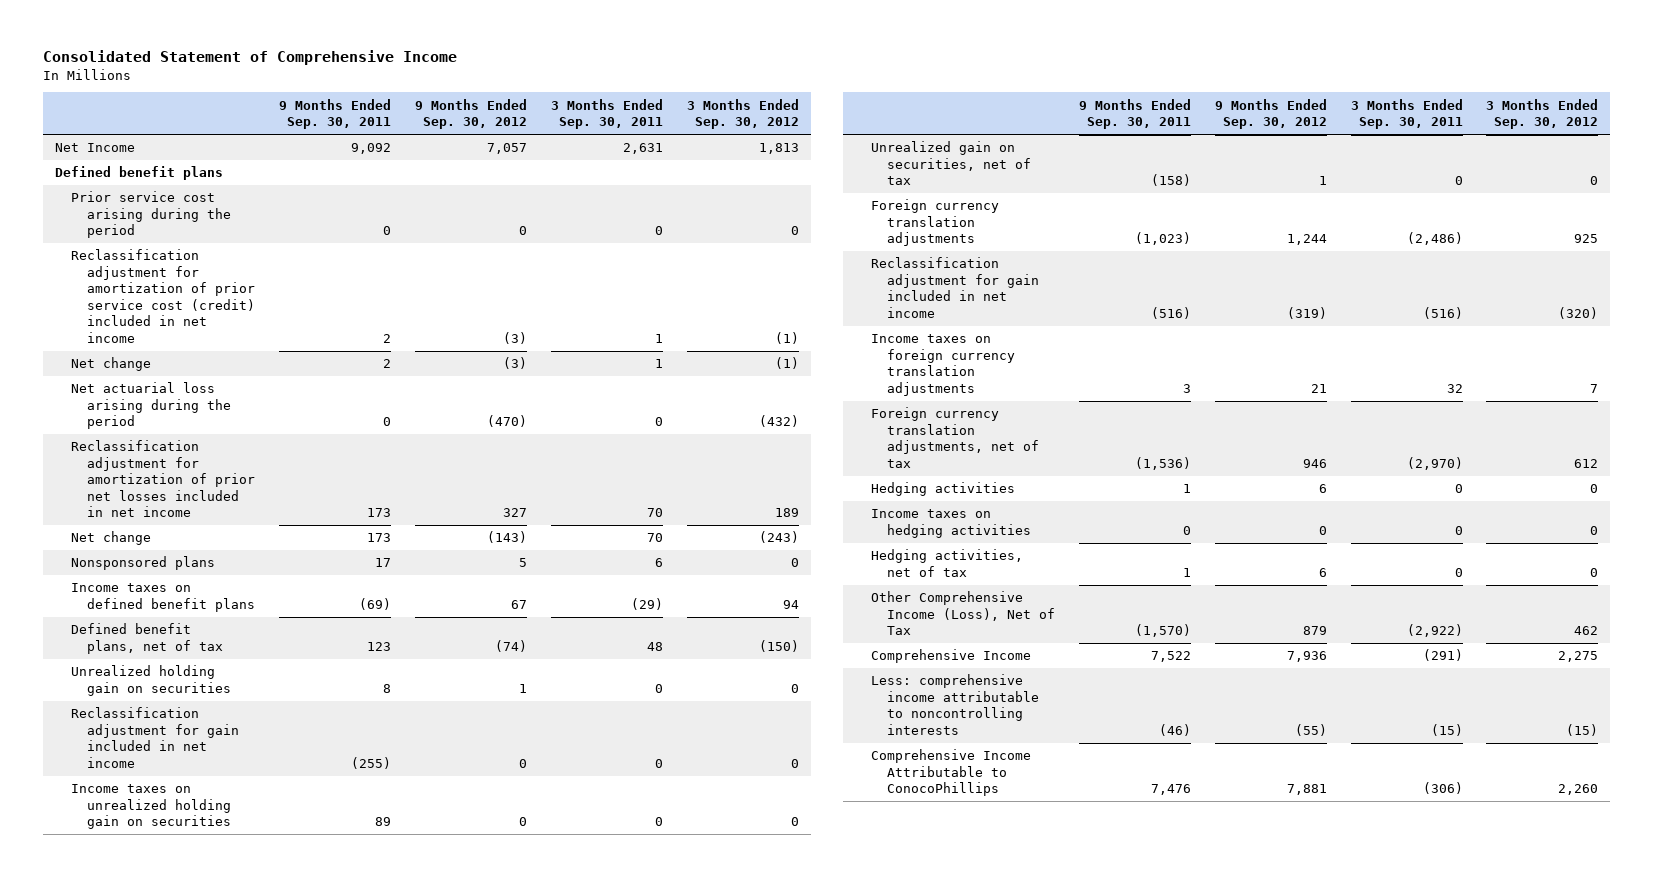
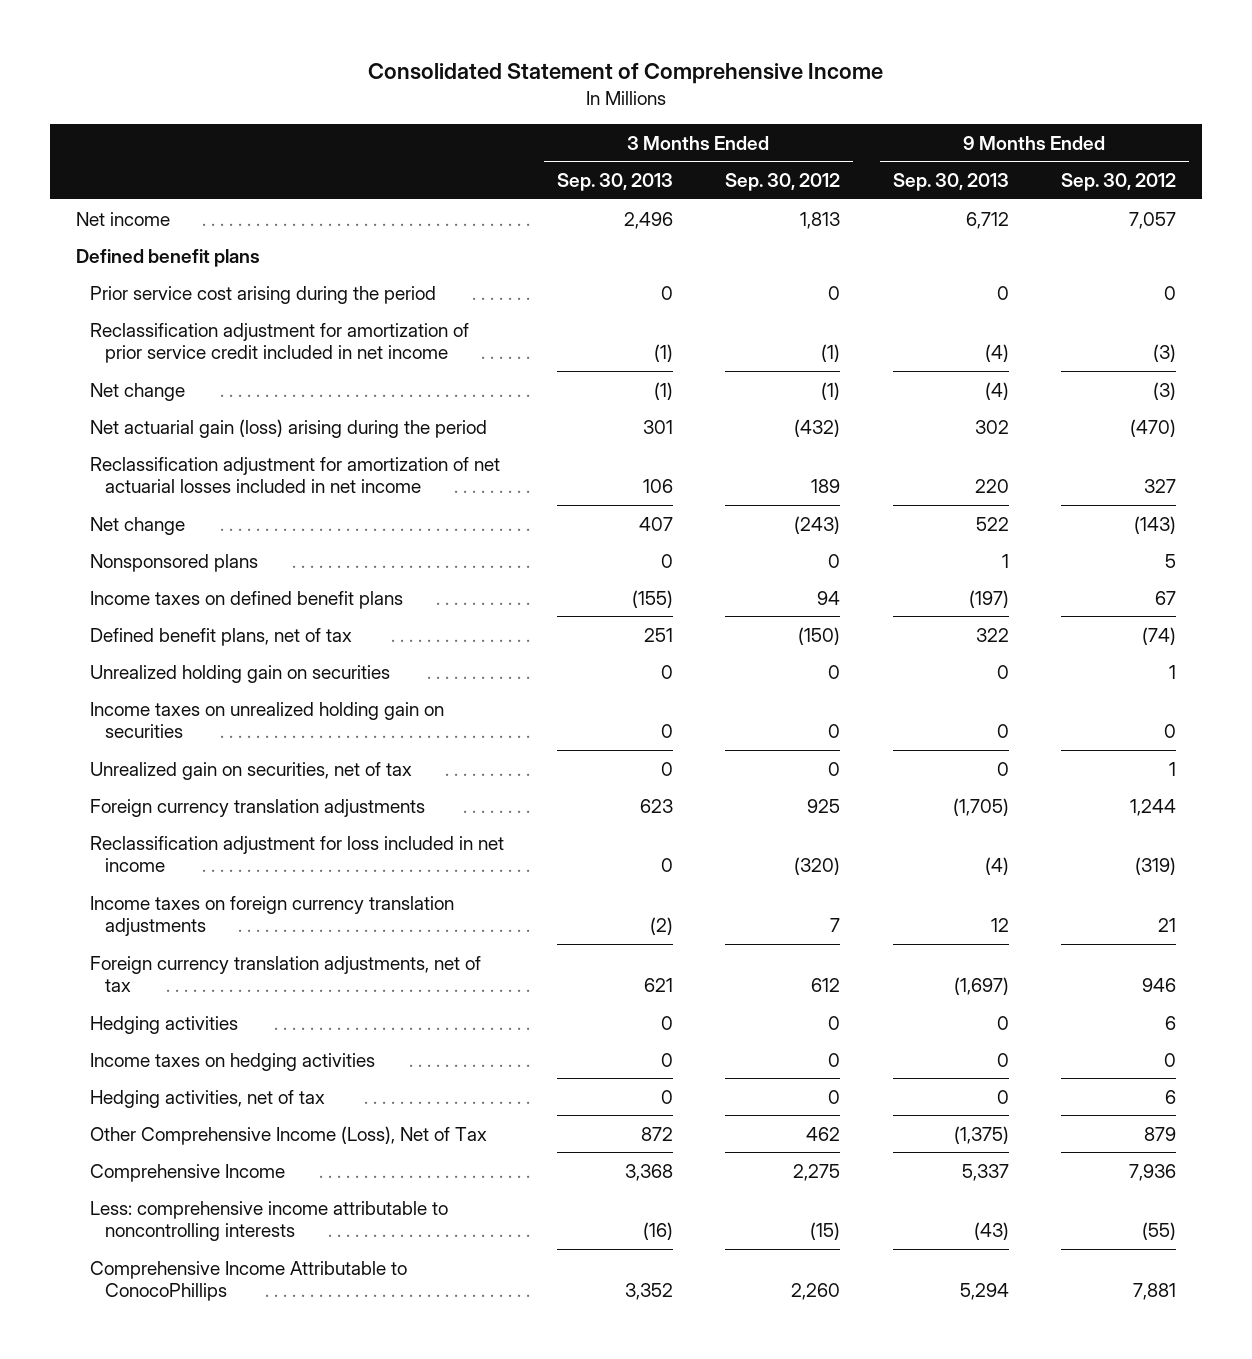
- | 9 Months Ended Sep. 30, 2011 | 9 Months Ended Sep. 30, 2012 | 3 Months Ended Sep. 30, 2011 | 3 Months Ended Sep. 30, 2012
+ | 3 Months Ended Sep. 30, 2013 | 3 Months Ended Sep. 30, 2012 | 9 Months Ended Sep. 30, 2013 | 9 Months Ended Sep. 30, 2012
- Net Income | 9,092 | 7,057 | 2,631 | 1,813
+ Net income | 2,496 | 1,813 | 6,712 | 7,057
- Reclassification adjustment for amortization of prior service cost (credit) included in net income | 2 | (3) | 1 | (1)
+ Reclassification adjustment for amortization of prior service credit included in net income | (1) | (1) | (4) | (3)
- Net actuarial loss arising during the period | 0 | (470) | 0 | (432)
- Reclassification adjustment for amortization of prior net losses included in net income | 173 | 327 | 70 | 189
+ Net actuarial gain (loss) arising during the period | 301 | (432) | 302 | (470)
+ Reclassification adjustment for amortization of net actuarial losses included in net income | 106 | 189 | 220 | 327
- Reclassification adjustment for gain included in net income | (255) | 0 | 0 | 0
- Reclassification adjustment for gain included in net income | (516) | (319) | (516) | (320)
+ Reclassification adjustment for loss included in net income | 0 | (320) | (4) | (319)

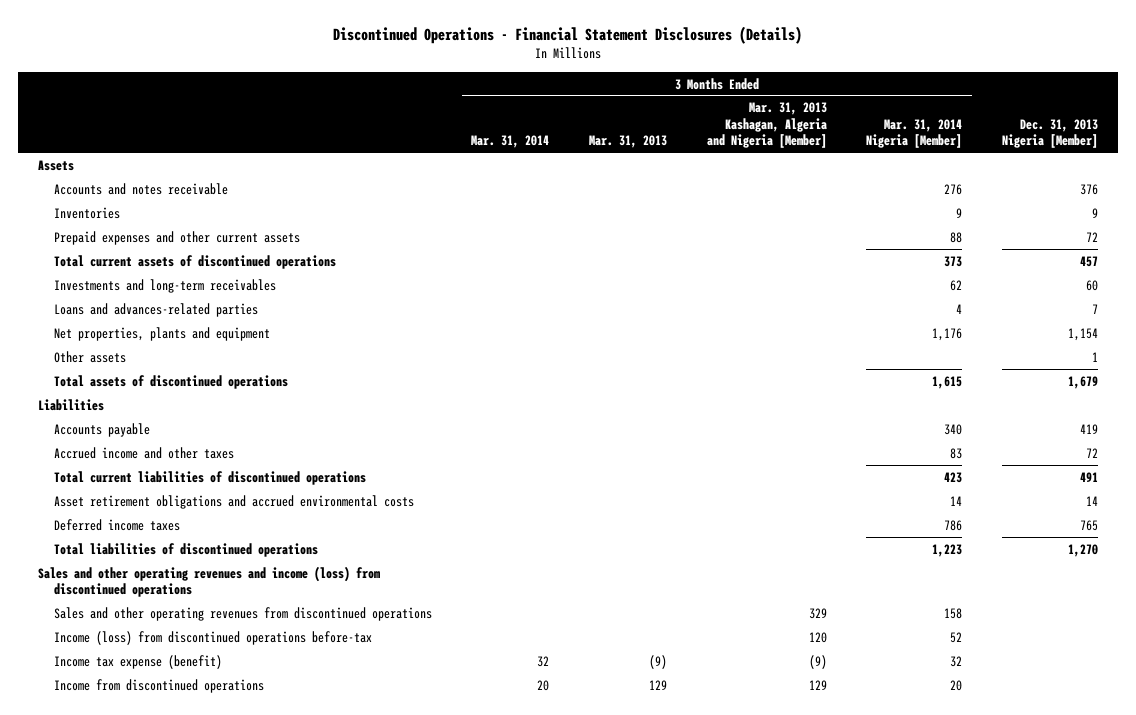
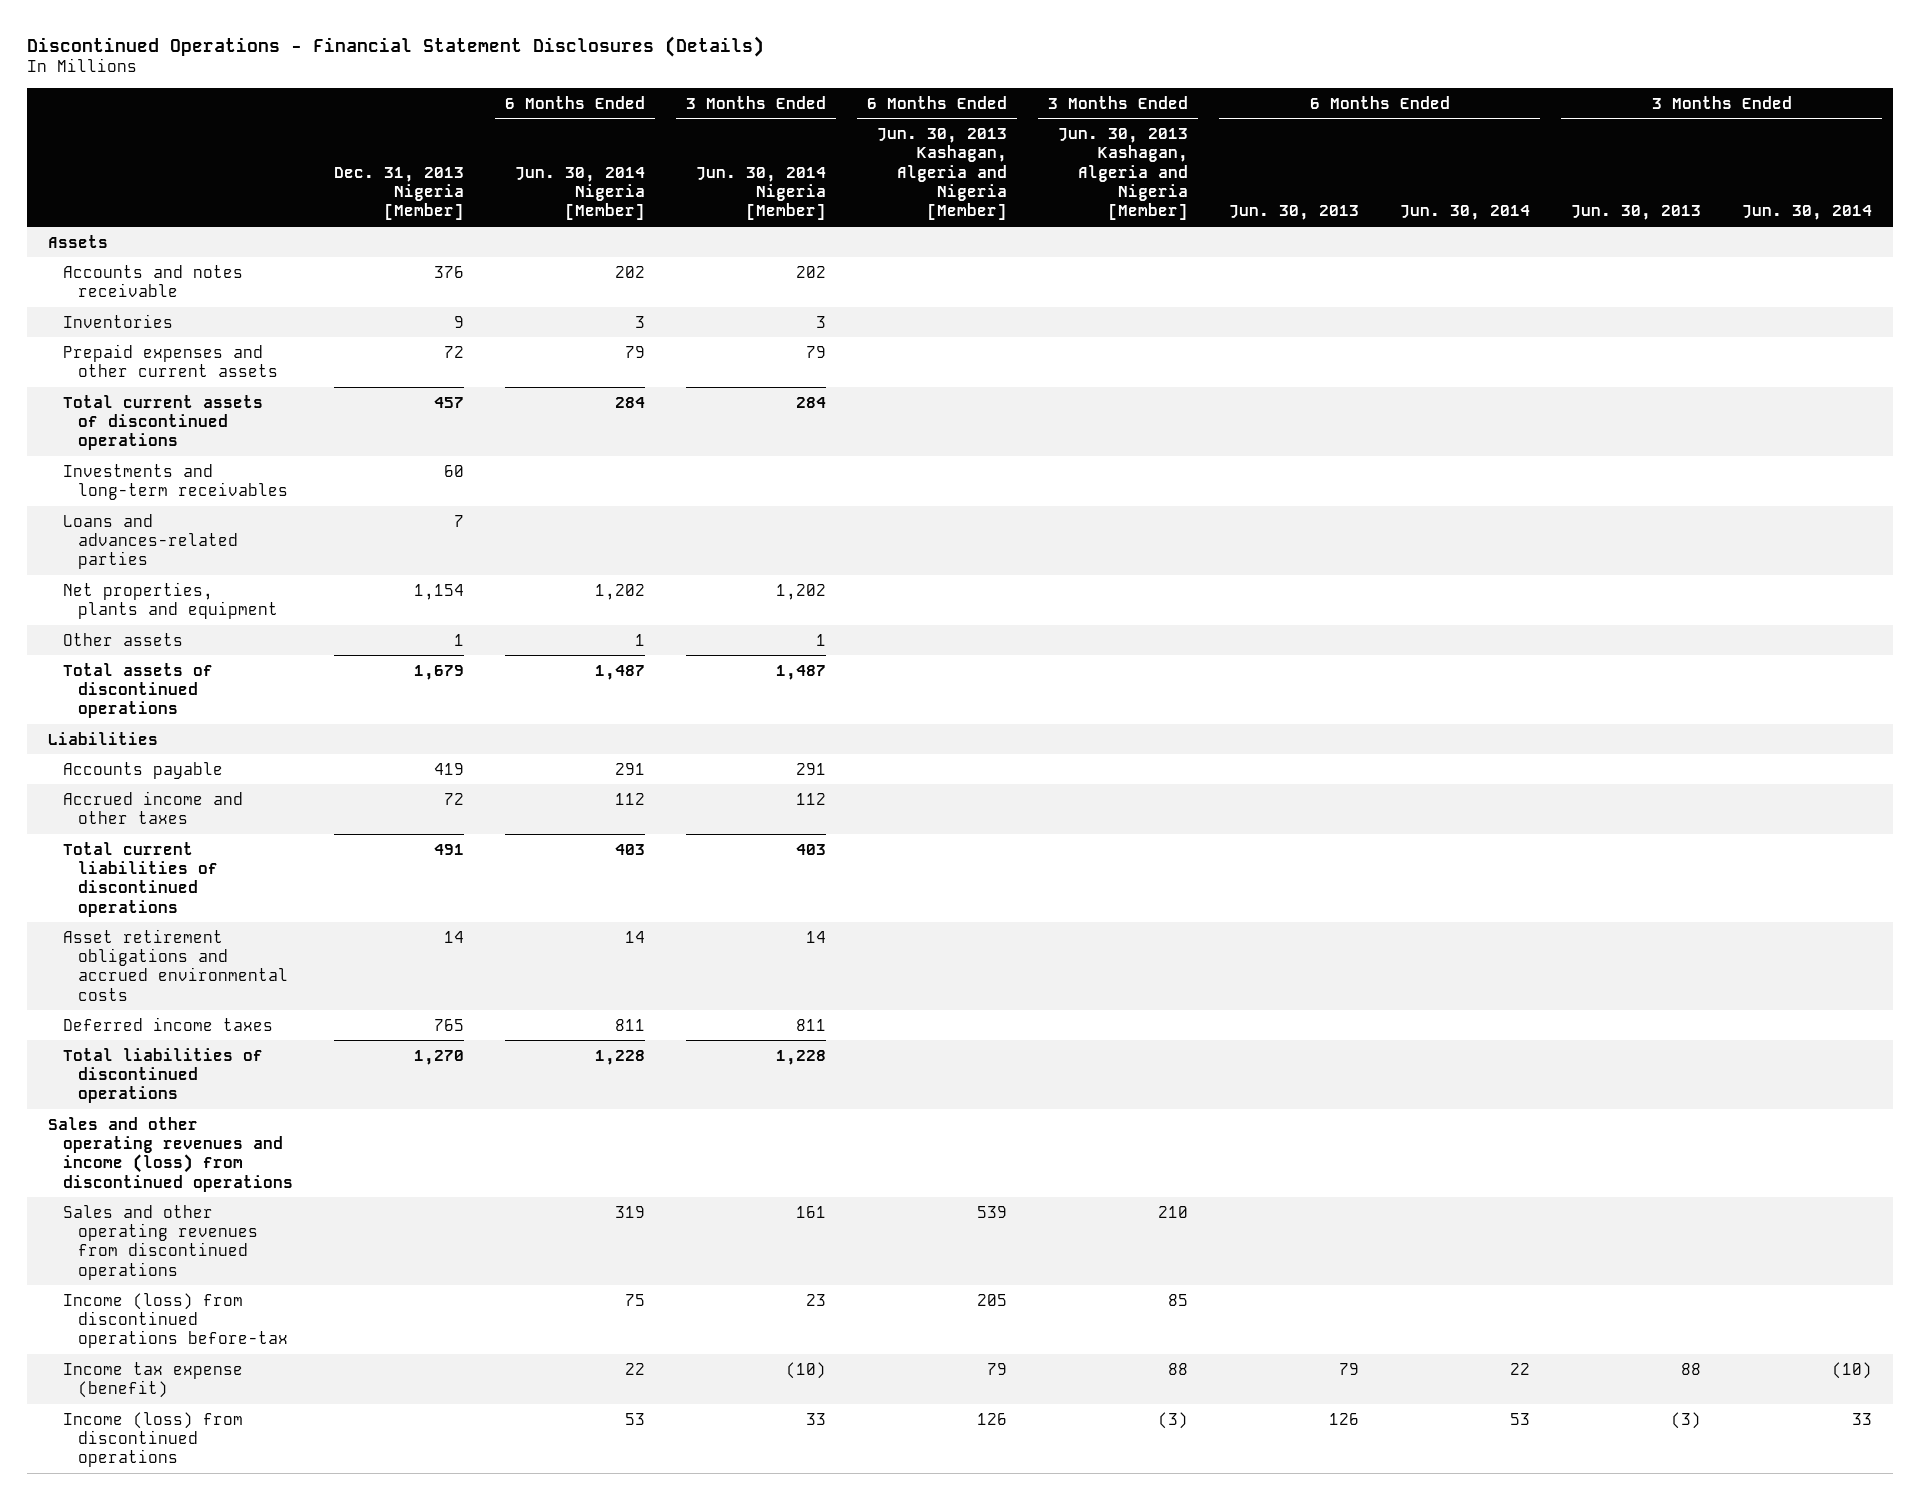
- | 3 Months Ended Mar. 31, 2014 | 3 Months Ended Mar. 31, 2013 | 3 Months Ended Mar. 31, 2013 Kashagan, Algeria and Nigeria [Member] | 3 Months Ended Mar. 31, 2014 Nigeria [Member] | Dec. 31, 2013 Nigeria [Member]
+ | Dec. 31, 2013 Nigeria [Member] | 6 Months Ended Jun. 30, 2014 Nigeria [Member] | 3 Months Ended Jun. 30, 2014 Nigeria [Member] | 6 Months Ended Jun. 30, 2013 Kashagan, Algeria and Nigeria [Member] | 3 Months Ended Jun. 30, 2013 Kashagan, Algeria and Nigeria [Member] | 6 Months Ended Jun. 30, 2013 | 6 Months Ended Jun. 30, 2014 | 3 Months Ended Jun. 30, 2013 | 3 Months Ended Jun. 30, 2014
- Income from discontinued operations | 20 | 129 | 129 | 20 |
+ Income (loss) from discontinued operations | | 53 | 33 | 126 | (3) | 126 | 53 | (3) | 33

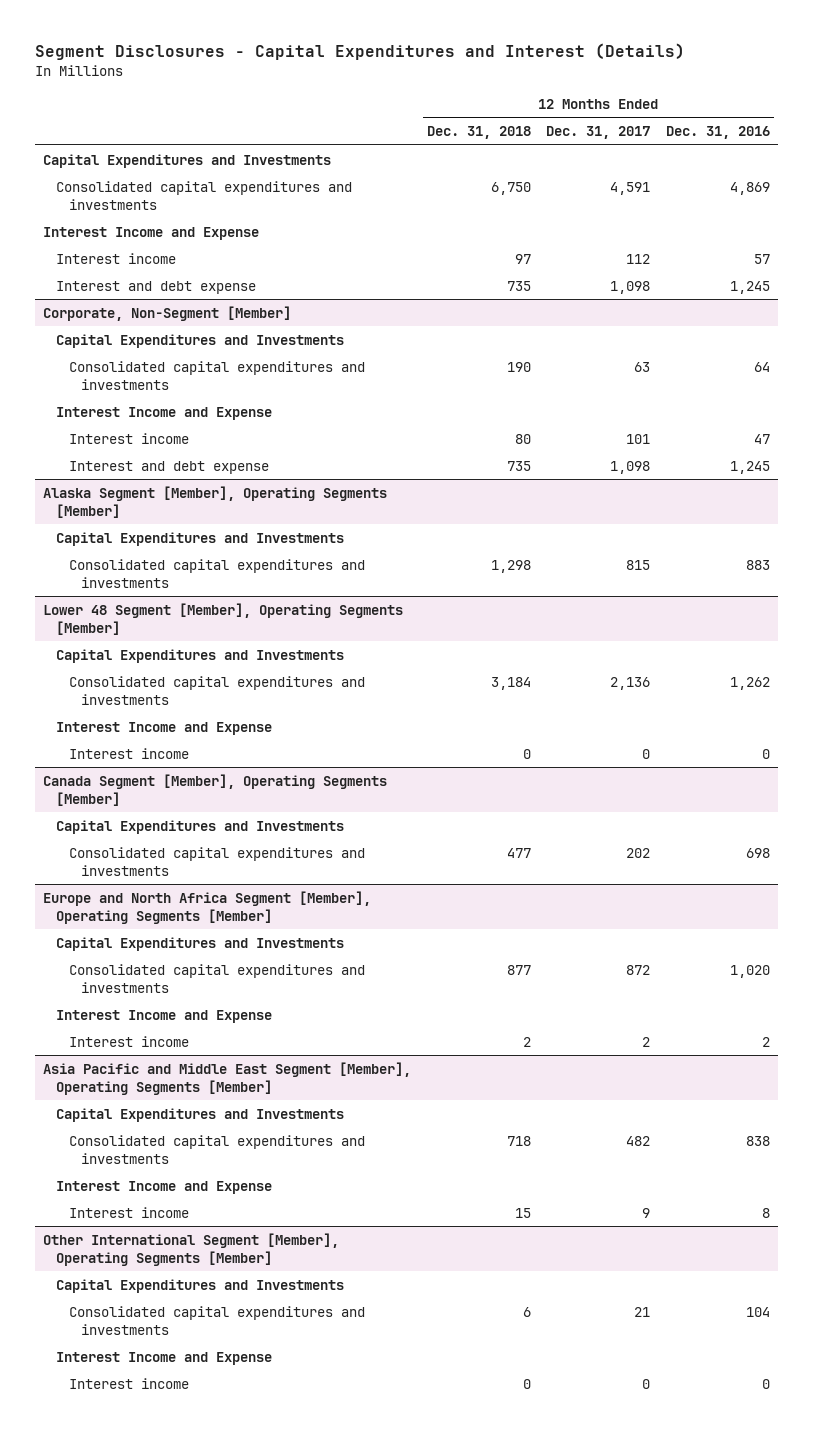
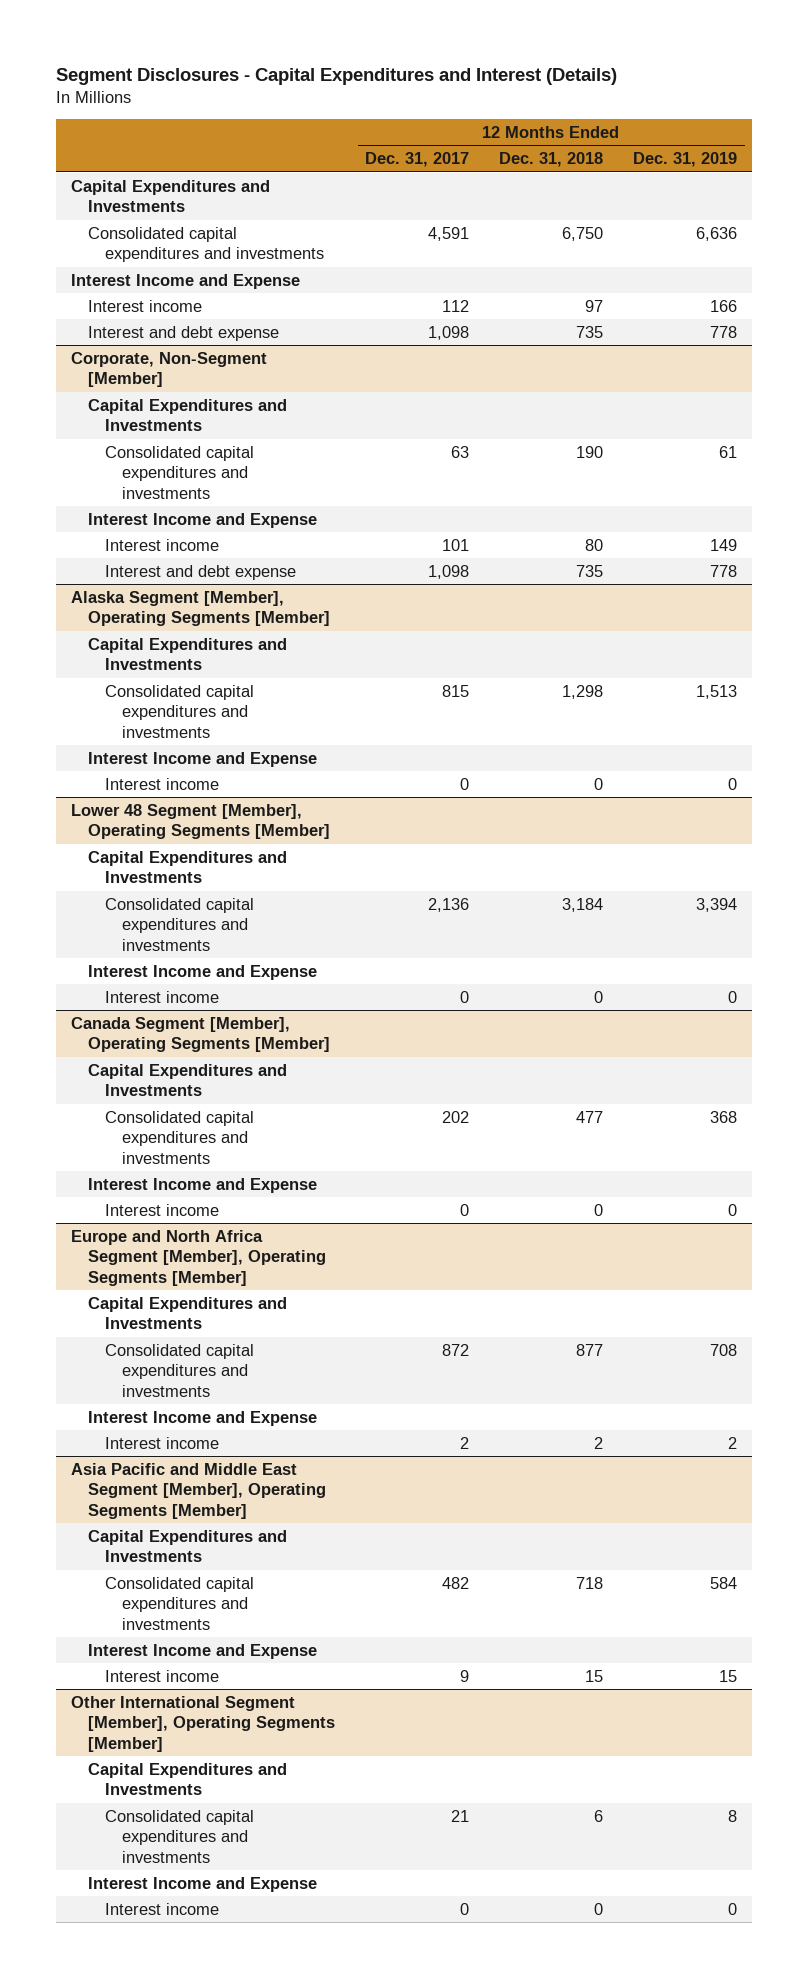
- | 12 Months Ended Dec. 31, 2018 | 12 Months Ended Dec. 31, 2017 | 12 Months Ended Dec. 31, 2016
+ | 12 Months Ended Dec. 31, 2017 | 12 Months Ended Dec. 31, 2018 | 12 Months Ended Dec. 31, 2019
@ Alaska Segment [Member], Operating Segments [Member]
+ Interest Income and Expense
+ Interest income | 0 | 0 | 0
@ Canada Segment [Member], Operating Segments [Member]
+ Interest Income and Expense
+ Interest income | 0 | 0 | 0

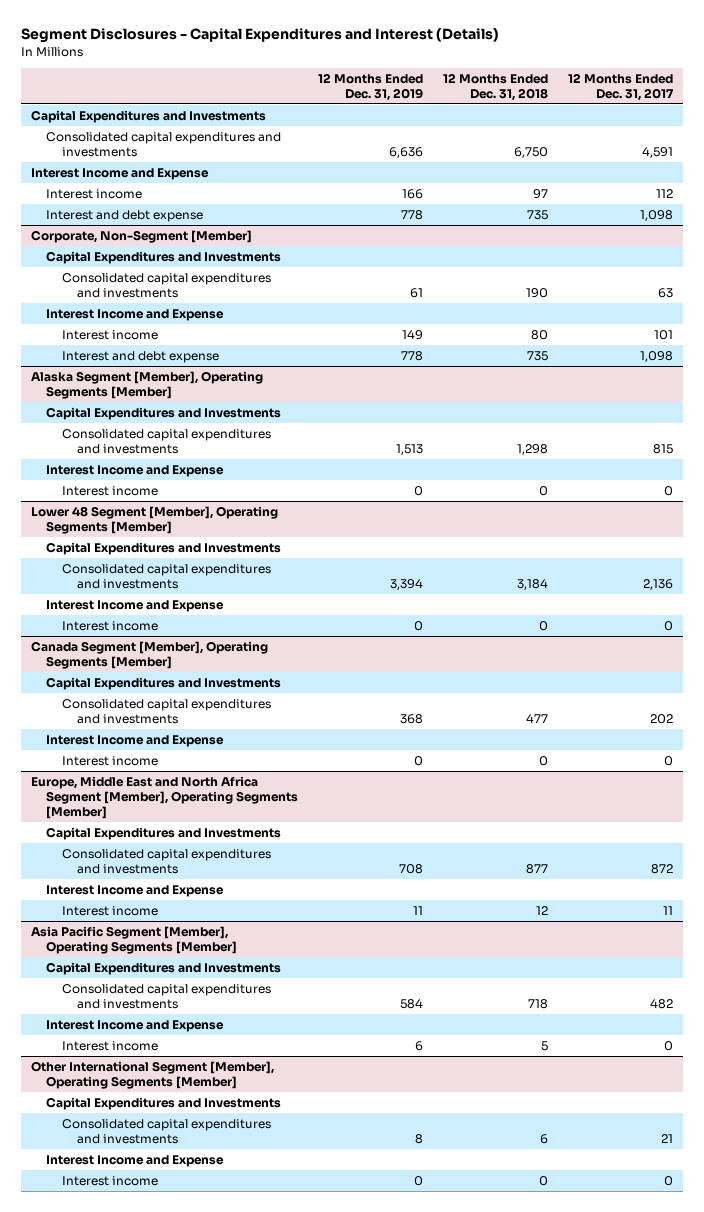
- | 12 Months Ended Dec. 31, 2017 | 12 Months Ended Dec. 31, 2018 | 12 Months Ended Dec. 31, 2019
+ | 12 Months Ended Dec. 31, 2019 | 12 Months Ended Dec. 31, 2018 | 12 Months Ended Dec. 31, 2017
- Europe and North Africa Segment [Member], Operating Segments [Member]
+ Europe, Middle East and North Africa Segment [Member], Operating Segments [Member]
- Interest income | 2 | 2 | 2
- Asia Pacific and Middle East Segment [Member], Operating Segments [Member]
+ Interest income | 11 | 12 | 11
+ Asia Pacific Segment [Member], Operating Segments [Member]
- Interest income | 9 | 15 | 15
+ Interest income | 6 | 5 | 0

